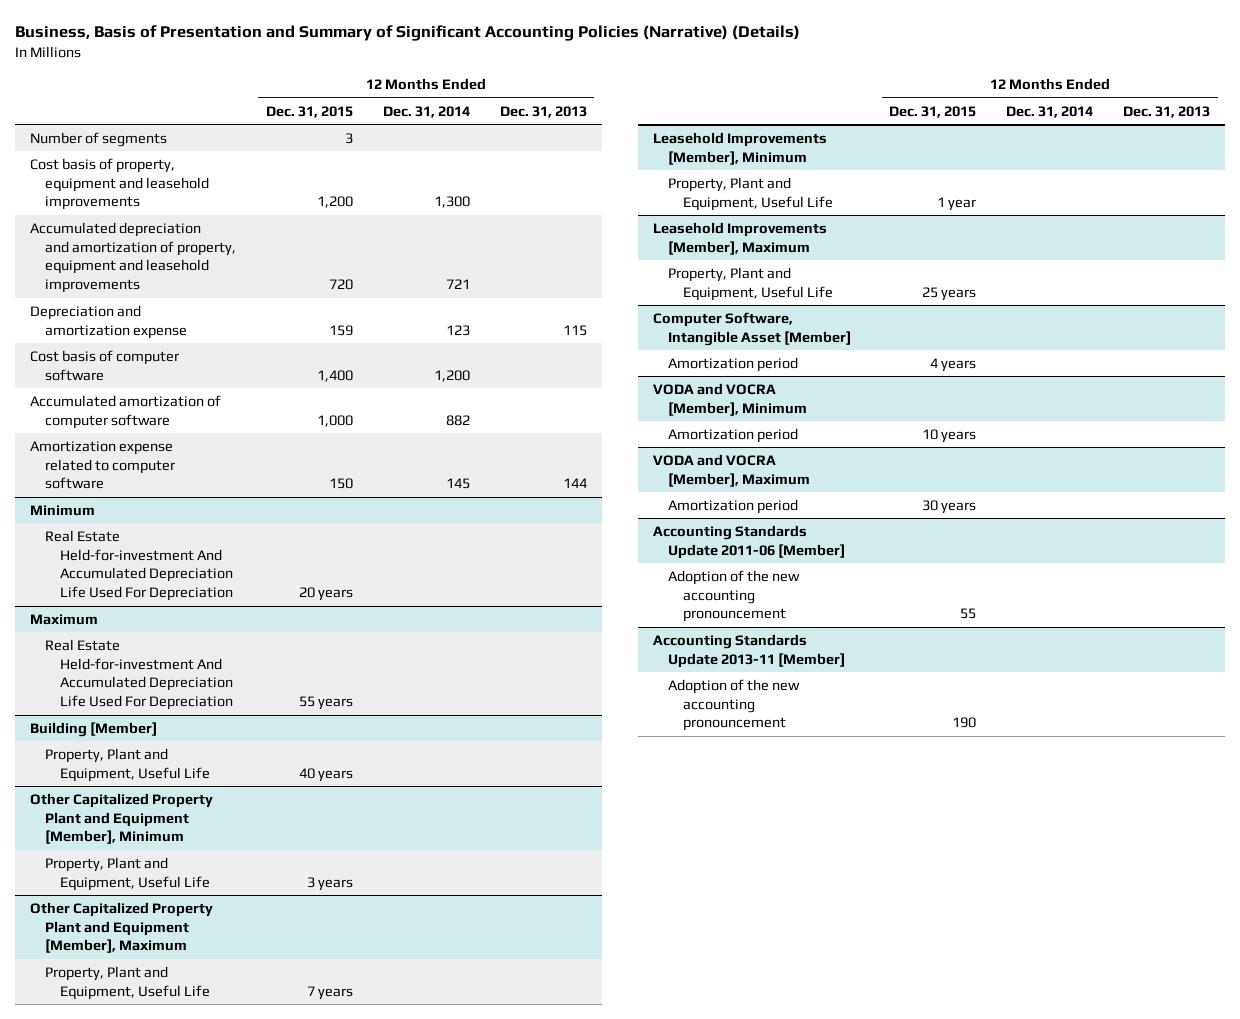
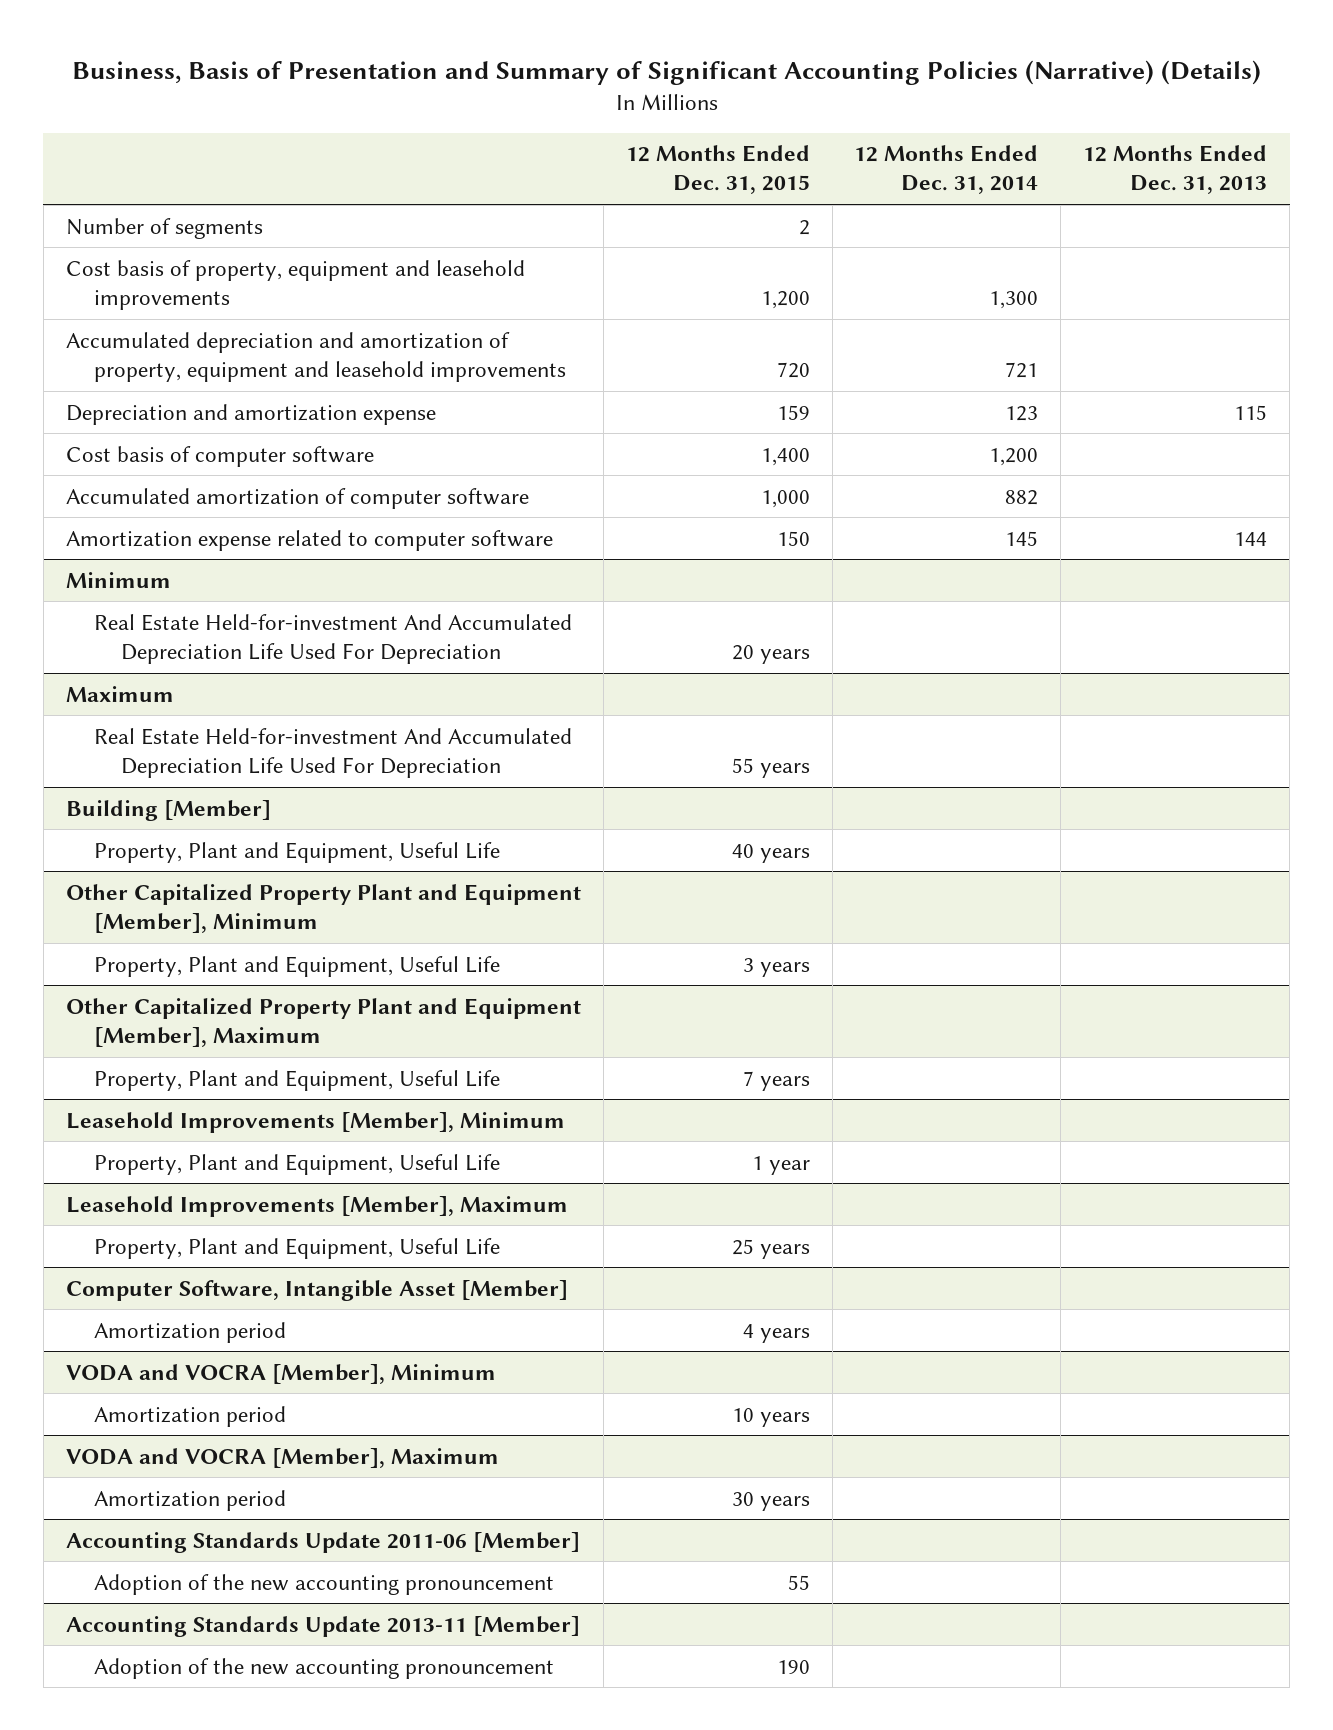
- Number of segments | 3 | |
+ Number of segments | 2 | |

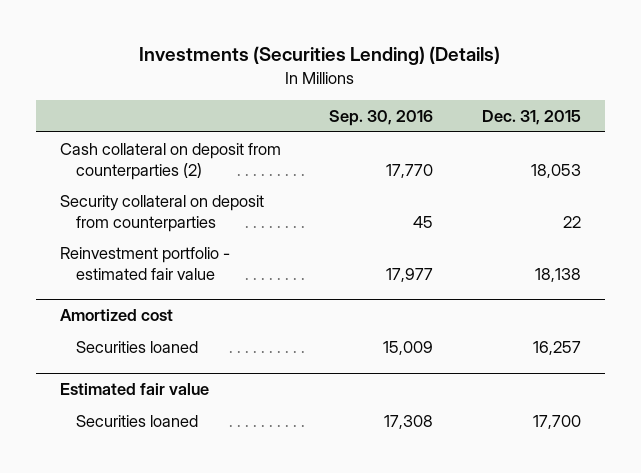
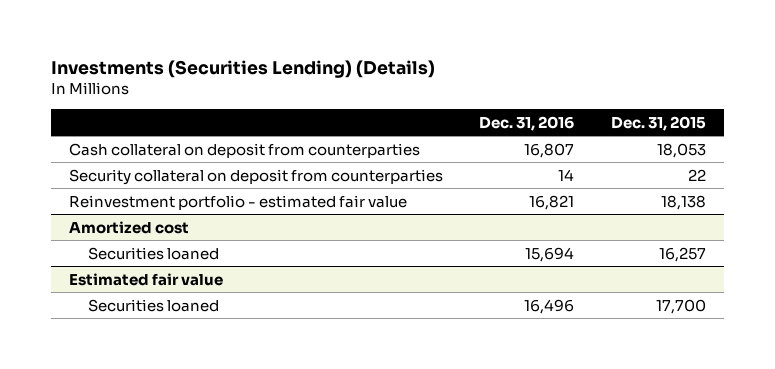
- | Sep. 30, 2016 | Dec. 31, 2015
+ | Dec. 31, 2016 | Dec. 31, 2015
- Cash collateral on deposit from counterparties (2) | 17,770 | 18,053
+ Cash collateral on deposit from counterparties | 16,807 | 18,053

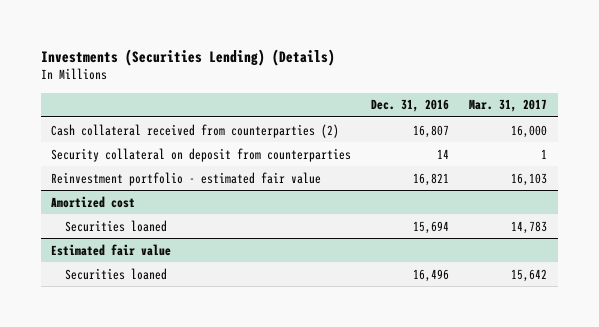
- | Dec. 31, 2016 | Dec. 31, 2015
+ | Dec. 31, 2016 | Mar. 31, 2017
- Cash collateral on deposit from counterparties | 16,807 | 18,053
+ Cash collateral received from counterparties (2) | 16,807 | 16,000

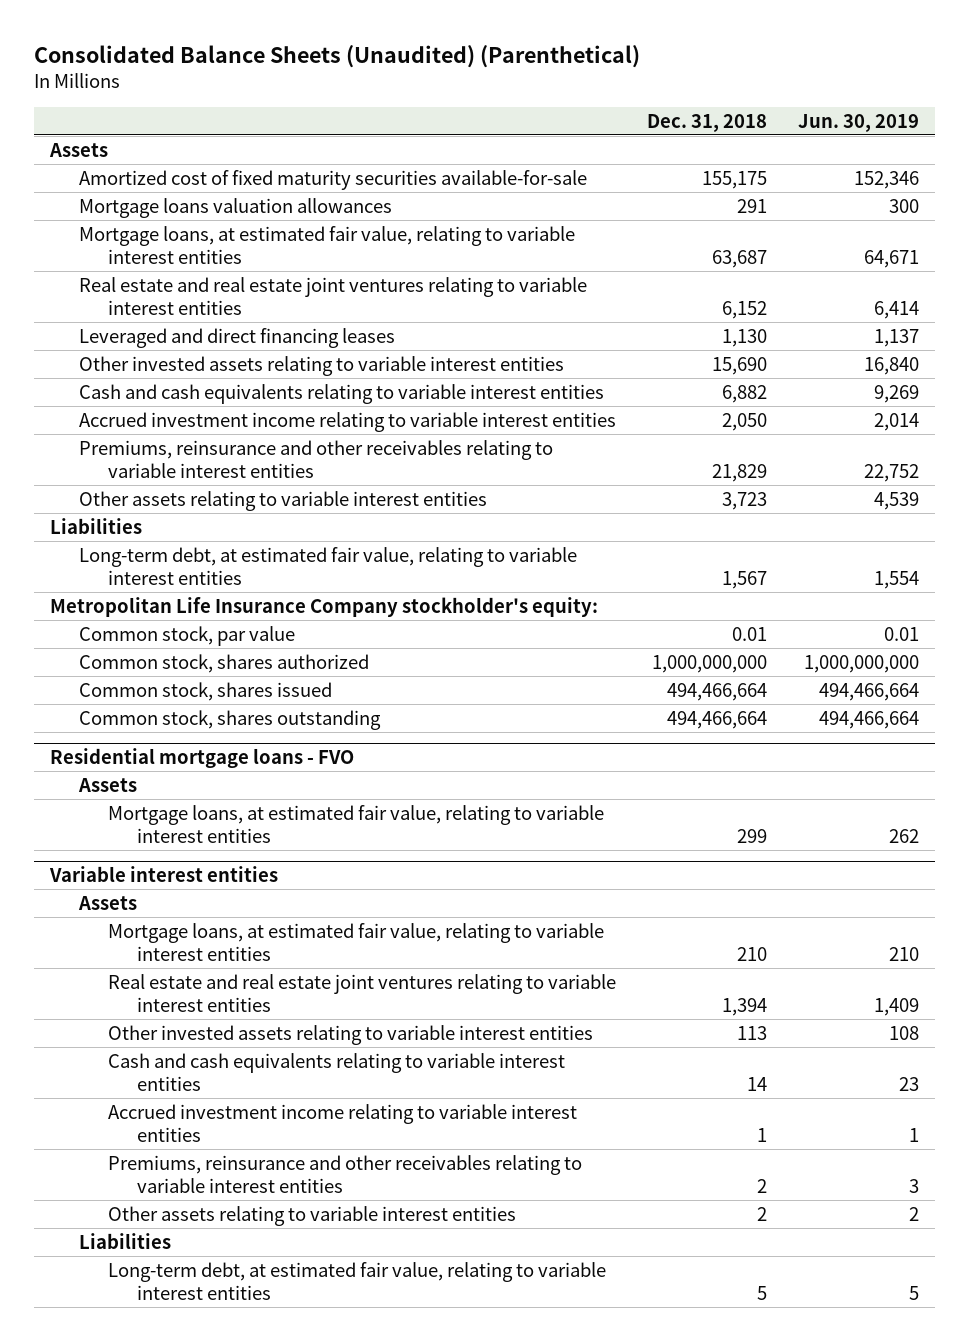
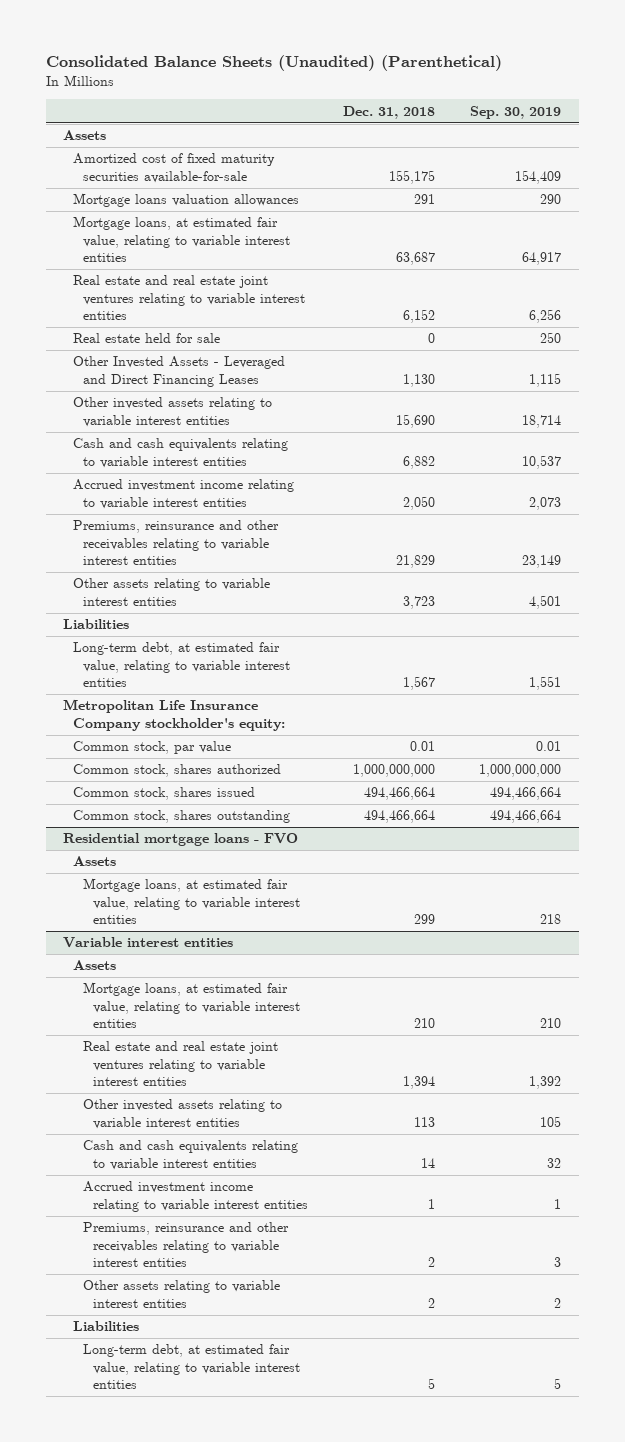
- | Dec. 31, 2018 | Jun. 30, 2019
+ | Dec. 31, 2018 | Sep. 30, 2019
- Leveraged and direct financing leases | 1,130 | 1,137
+ Real estate held for sale | 0 | 250
+ Other Invested Assets - Leveraged and Direct Financing Leases | 1,130 | 1,115

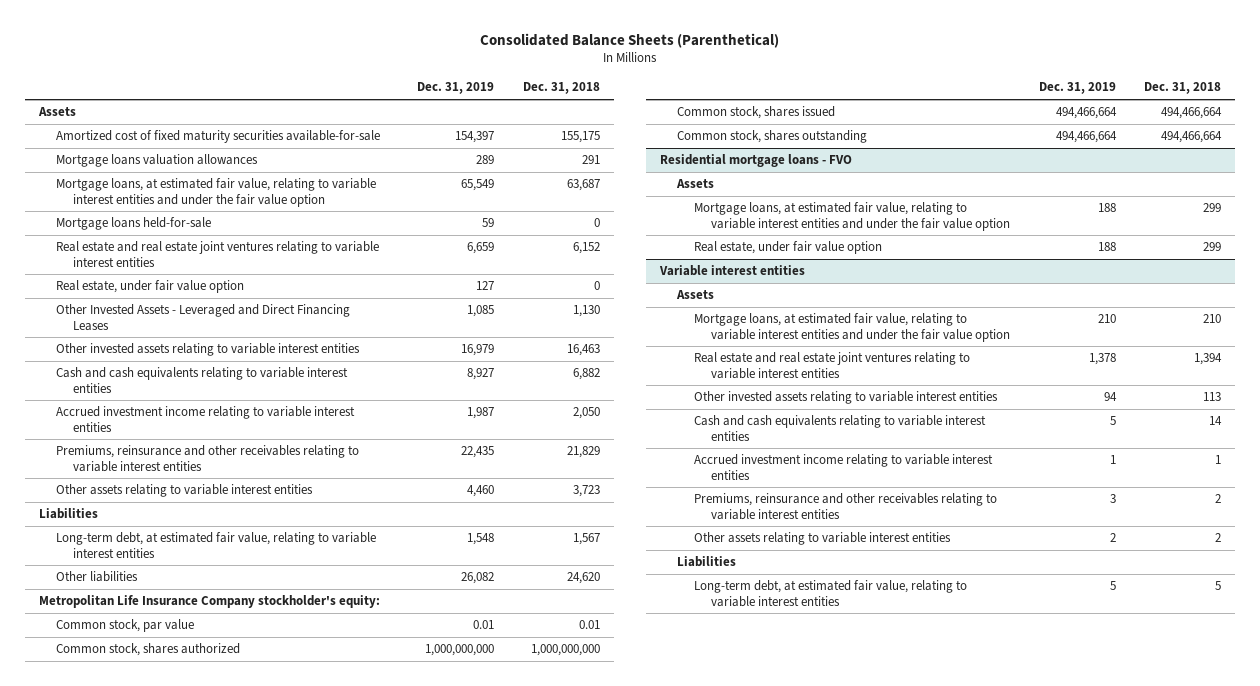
- Consolidated Balance Sheets (Unaudited) (Parenthetical)
+ Consolidated Balance Sheets (Parenthetical)
- | Dec. 31, 2018 | Sep. 30, 2019
+ | Dec. 31, 2019 | Dec. 31, 2018
- Mortgage loans, at estimated fair value, relating to variable interest entities | 63,687 | 64,917
+ Mortgage loans, at estimated fair value, relating to variable interest entities and under the fair value option | 65,549 | 63,687
+ Mortgage loans held-for-sale | 59 | 0
- Real estate held for sale | 0 | 250
+ Real estate, under fair value option | 127 | 0
- Other invested assets relating to variable interest entities | 15,690 | 18,714
+ Other invested assets relating to variable interest entities | 16,979 | 16,463
+ Other liabilities | 26,082 | 24,620
@ Residential mortgage loans - FVO
- Mortgage loans, at estimated fair value, relating to variable interest entities | 299 | 218
+ Mortgage loans, at estimated fair value, relating to variable interest entities and under the fair value option | 188 | 299
+ Real estate, under fair value option | 188 | 299
@ Variable interest entities
- Mortgage loans, at estimated fair value, relating to variable interest entities | 210 | 210
+ Mortgage loans, at estimated fair value, relating to variable interest entities and under the fair value option | 210 | 210

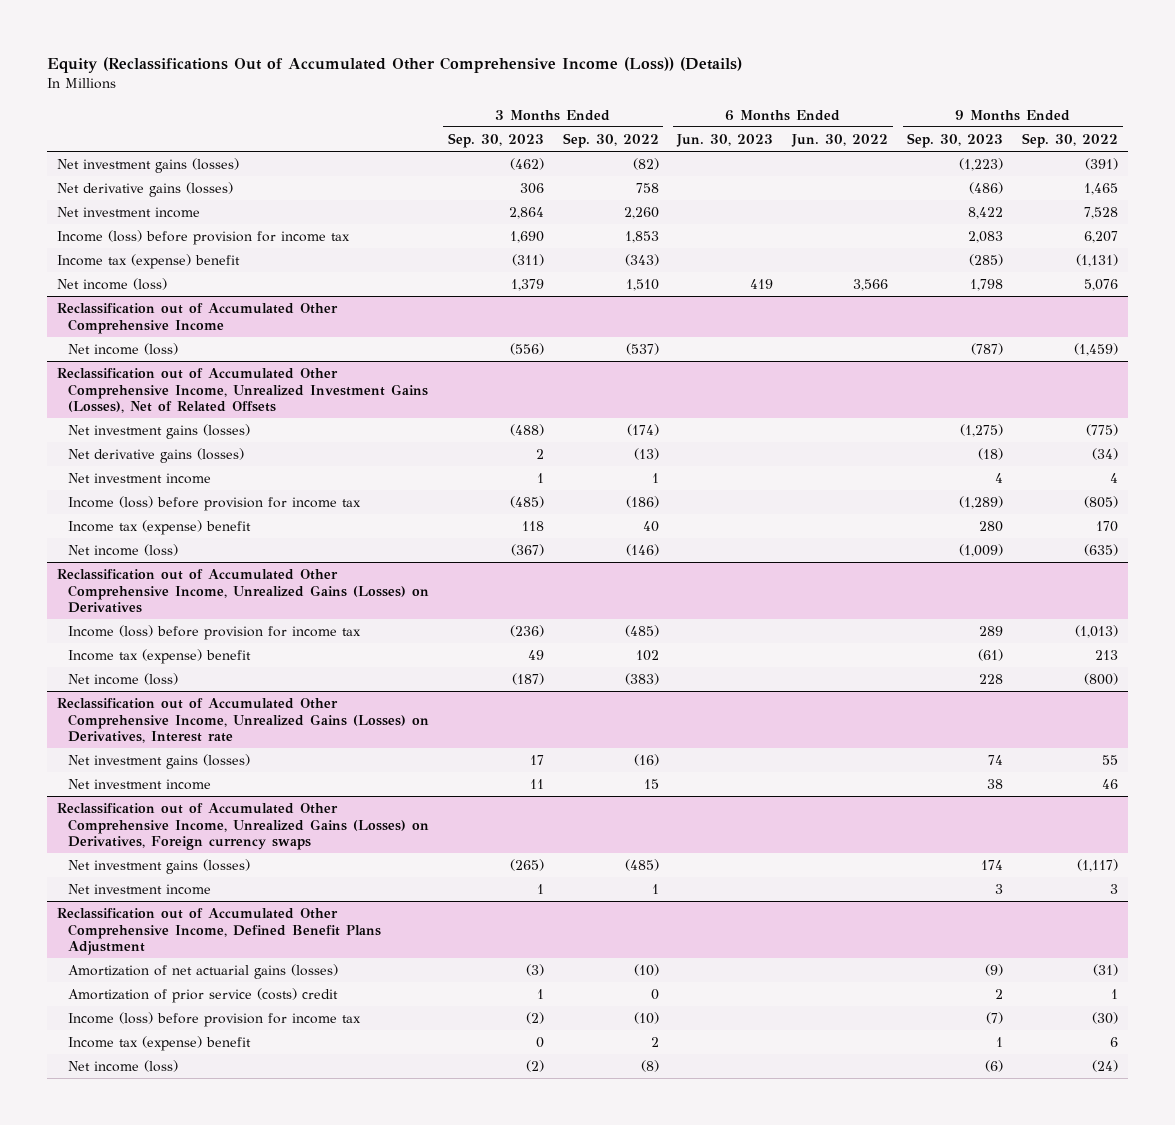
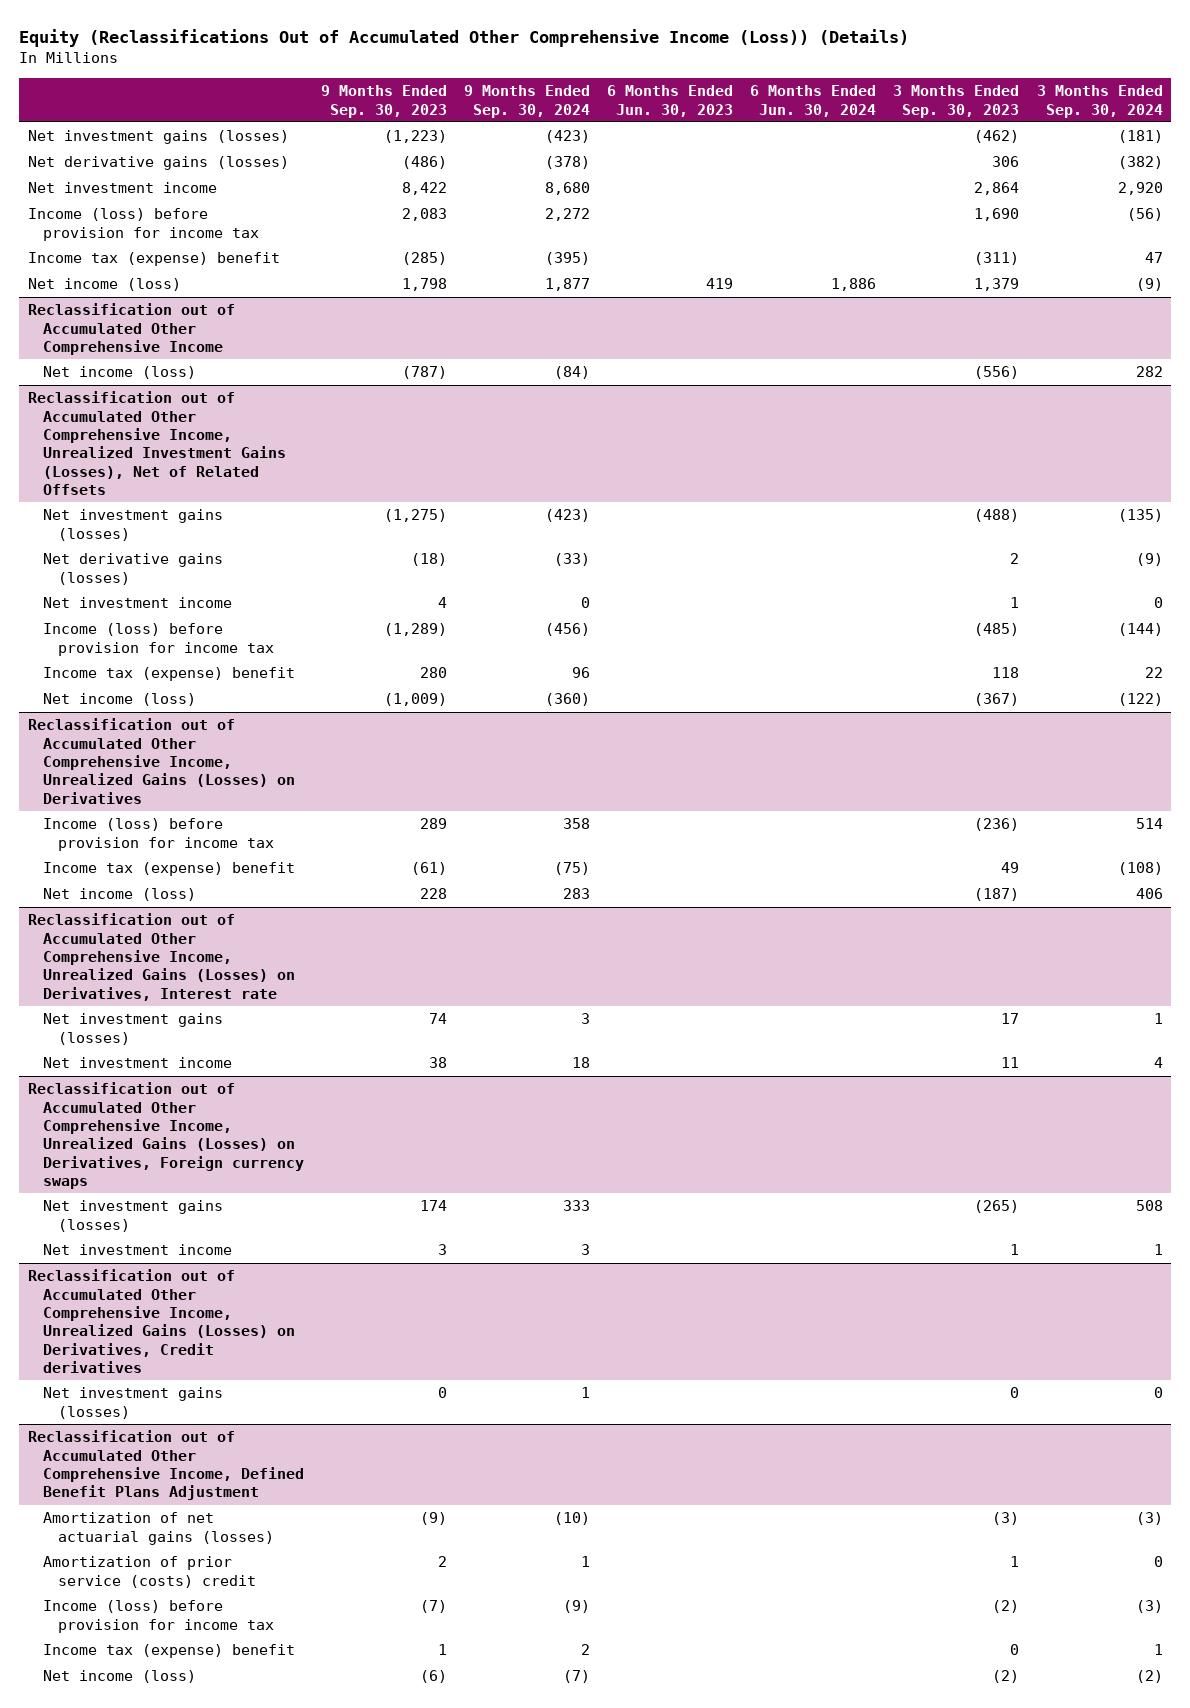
- | 3 Months Ended Sep. 30, 2023 | 3 Months Ended Sep. 30, 2022 | 6 Months Ended Jun. 30, 2023 | 6 Months Ended Jun. 30, 2022 | 9 Months Ended Sep. 30, 2023 | 9 Months Ended Sep. 30, 2022
+ | 9 Months Ended Sep. 30, 2023 | 9 Months Ended Sep. 30, 2024 | 6 Months Ended Jun. 30, 2023 | 6 Months Ended Jun. 30, 2024 | 3 Months Ended Sep. 30, 2023 | 3 Months Ended Sep. 30, 2024
+ Reclassification out of Accumulated Other Comprehensive Income, Unrealized Gains (Losses) on Derivatives, Credit derivatives
+ Net investment gains (losses) | 0 | 1 | | | 0 | 0

